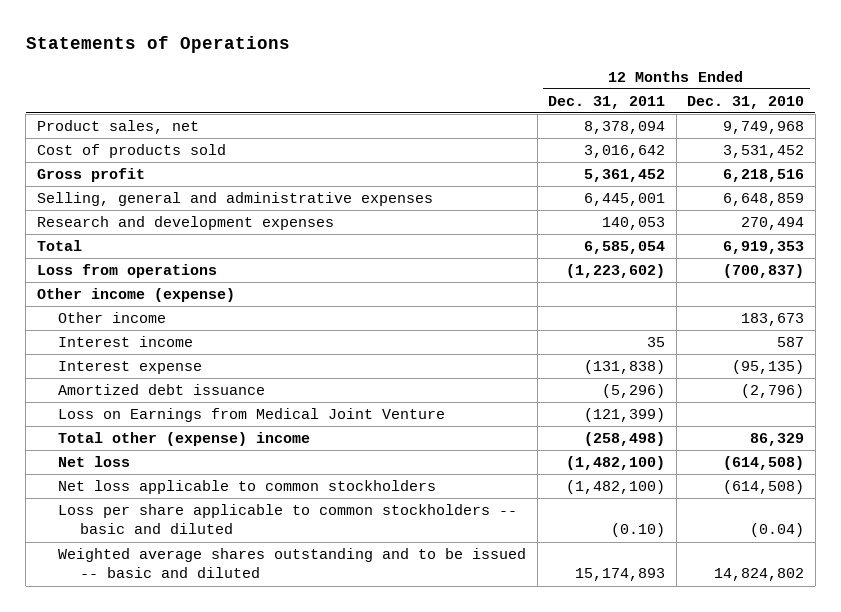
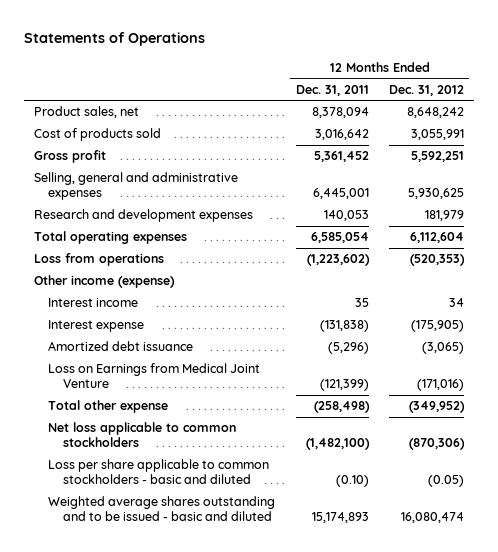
- | 12 Months Ended Dec. 31, 2011 | 12 Months Ended Dec. 31, 2010
+ | 12 Months Ended Dec. 31, 2011 | 12 Months Ended Dec. 31, 2012
- Total | 6,585,054 | 6,919,353
+ Total operating expenses | 6,585,054 | 6,112,604
- Other income | | 183,673
- Total other (expense) income | (258,498) | 86,329
- Net loss | (1,482,100) | (614,508)
+ Total other expense | (258,498) | (349,952)
- Loss per share applicable to common stockholders -- basic and diluted | (0.10) | (0.04)
- Weighted average shares outstanding and to be issued -- basic and diluted | 15,174,893 | 14,824,802
+ Loss per share applicable to common stockholders - basic and diluted | (0.10) | (0.05)
+ Weighted average shares outstanding and to be issued - basic and diluted | 15,174,893 | 16,080,474

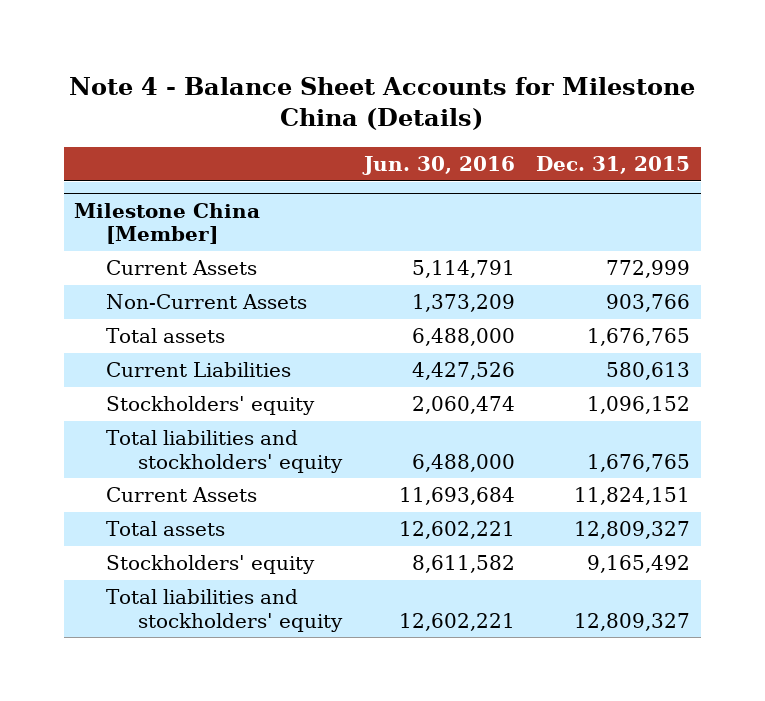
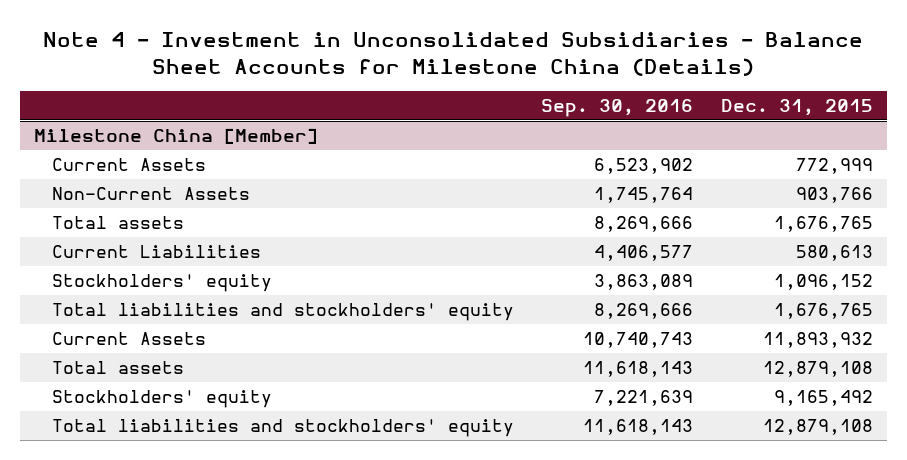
- Note 4 - Balance Sheet Accounts for Milestone China (Details)
+ Note 4 - Investment in Unconsolidated Subsidiaries - Balance Sheet Accounts for Milestone China (Details)
- | Jun. 30, 2016 | Dec. 31, 2015
+ | Sep. 30, 2016 | Dec. 31, 2015
@ Milestone China [Member]
- Current Assets | 11,693,684 | 11,824,151
- Total assets | 12,602,221 | 12,809,327
+ Current Assets | 10,740,743 | 11,893,932
+ Total assets | 11,618,143 | 12,879,108
- Total liabilities and stockholders' equity | 12,602,221 | 12,809,327
+ Total liabilities and stockholders' equity | 11,618,143 | 12,879,108

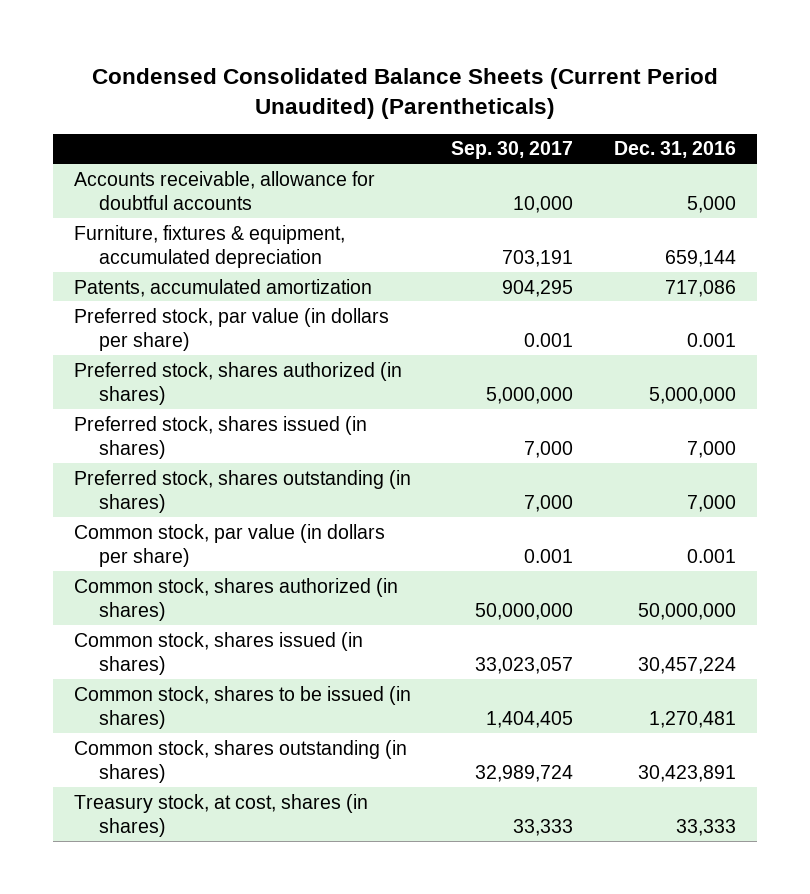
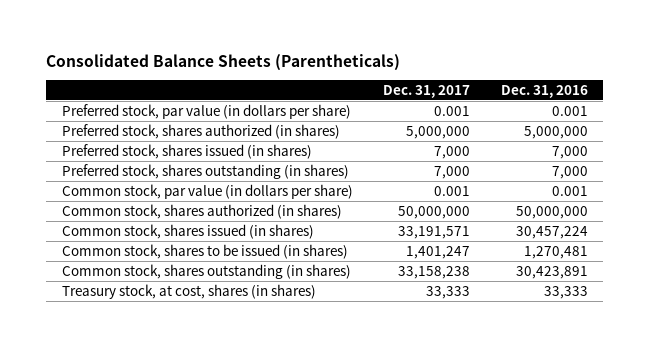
- Condensed Consolidated Balance Sheets (Current Period Unaudited) (Parentheticals)
+ Consolidated Balance Sheets (Parentheticals)
- | Sep. 30, 2017 | Dec. 31, 2016
+ | Dec. 31, 2017 | Dec. 31, 2016
- Accounts receivable, allowance for doubtful accounts | 10,000 | 5,000
- Furniture, fixtures & equipment, accumulated depreciation | 703,191 | 659,144
- Patents, accumulated amortization | 904,295 | 717,086

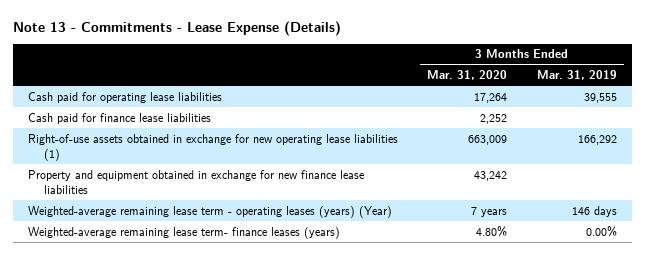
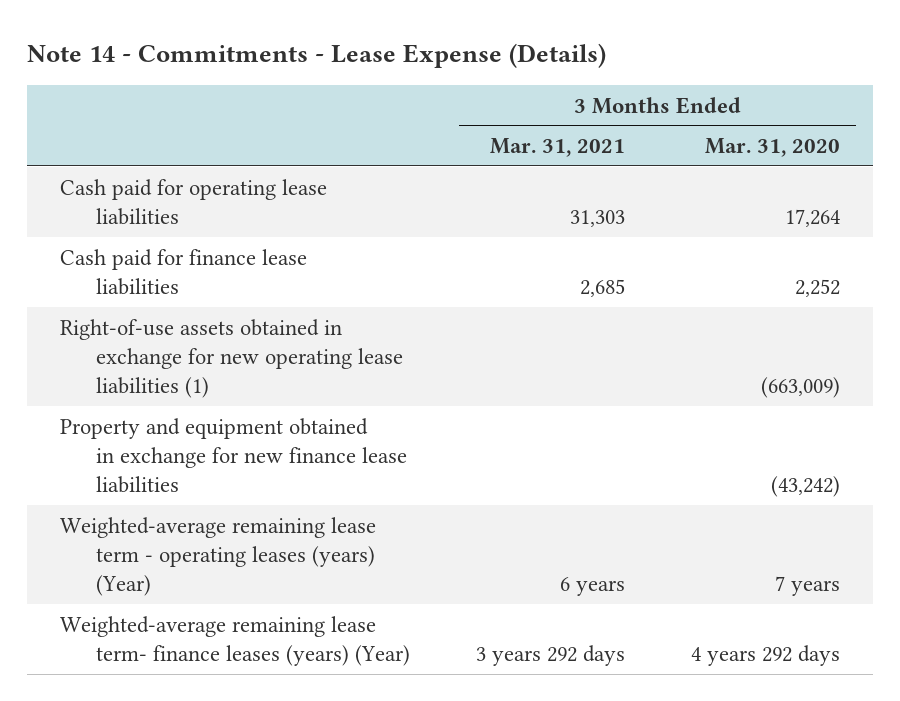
- Note 13 - Commitments - Lease Expense (Details)
+ Note 14 - Commitments - Lease Expense (Details)
- | 3 Months Ended Mar. 31, 2020 | 3 Months Ended Mar. 31, 2019
+ | 3 Months Ended Mar. 31, 2021 | 3 Months Ended Mar. 31, 2020
- Right-of-use assets obtained in exchange for new operating lease liabilities (1) | 663,009 | 166,292
- Property and equipment obtained in exchange for new finance lease liabilities | 43,242 |
+ Right-of-use assets obtained in exchange for new operating lease liabilities (1) | | (663,009)
+ Property and equipment obtained in exchange for new finance lease liabilities | | (43,242)
- Weighted-average remaining lease term- finance leases (years) | 4.80% | 0.00%
+ Weighted-average remaining lease term- finance leases (years) (Year) | 3 years 292 days | 4 years 292 days

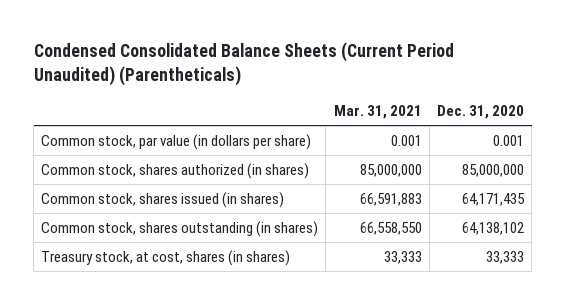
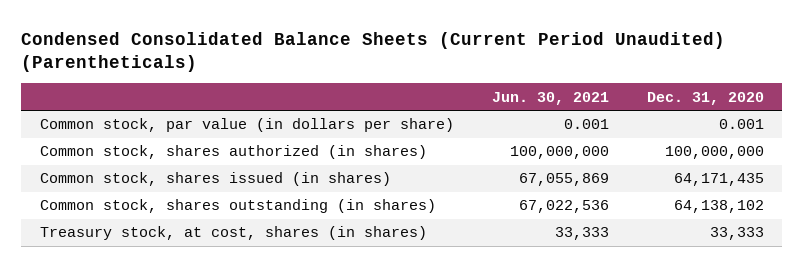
- | Mar. 31, 2021 | Dec. 31, 2020
+ | Jun. 30, 2021 | Dec. 31, 2020
- Common stock, shares authorized (in shares) | 85,000,000 | 85,000,000
+ Common stock, shares authorized (in shares) | 100,000,000 | 100,000,000

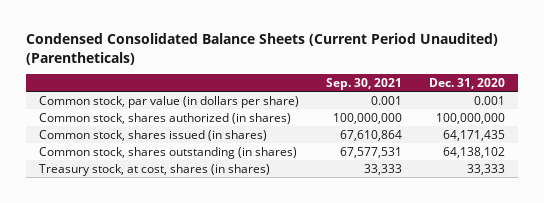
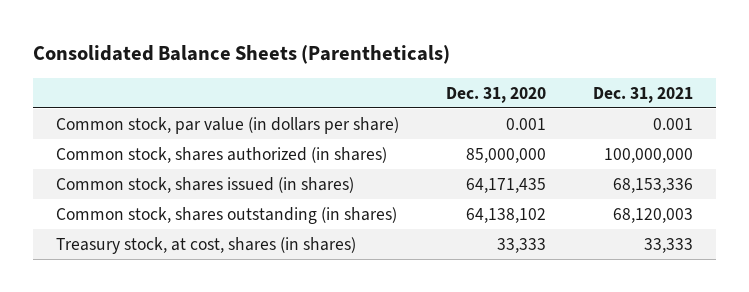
- Condensed Consolidated Balance Sheets (Current Period Unaudited) (Parentheticals)
+ Consolidated Balance Sheets (Parentheticals)
- | Sep. 30, 2021 | Dec. 31, 2020
+ | Dec. 31, 2020 | Dec. 31, 2021
- Common stock, shares authorized (in shares) | 100,000,000 | 100,000,000
+ Common stock, shares authorized (in shares) | 85,000,000 | 100,000,000

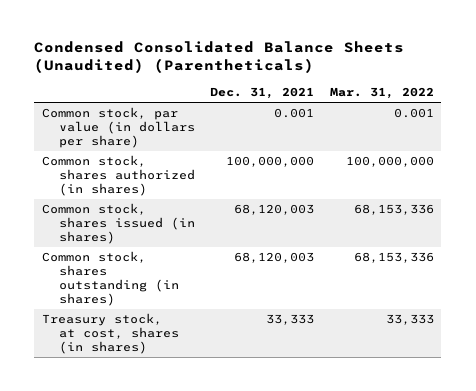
- Consolidated Balance Sheets (Parentheticals)
+ Condensed Consolidated Balance Sheets (Unaudited) (Parentheticals)
- | Dec. 31, 2020 | Dec. 31, 2021
+ | Dec. 31, 2021 | Mar. 31, 2022
- Common stock, shares issued (in shares) | 64,171,435 | 68,153,336
+ Common stock, shares issued (in shares) | 68,120,003 | 68,153,336

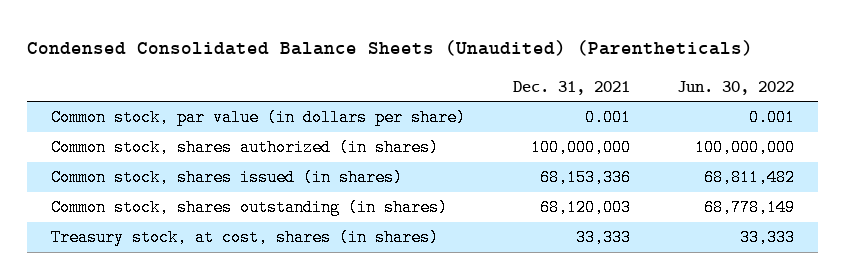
- | Dec. 31, 2021 | Mar. 31, 2022
+ | Dec. 31, 2021 | Jun. 30, 2022
- Common stock, shares issued (in shares) | 68,120,003 | 68,153,336
+ Common stock, shares issued (in shares) | 68,153,336 | 68,811,482

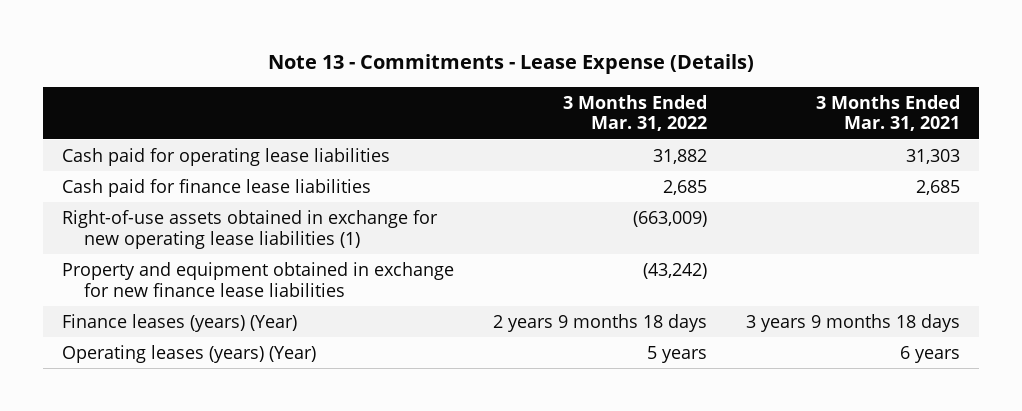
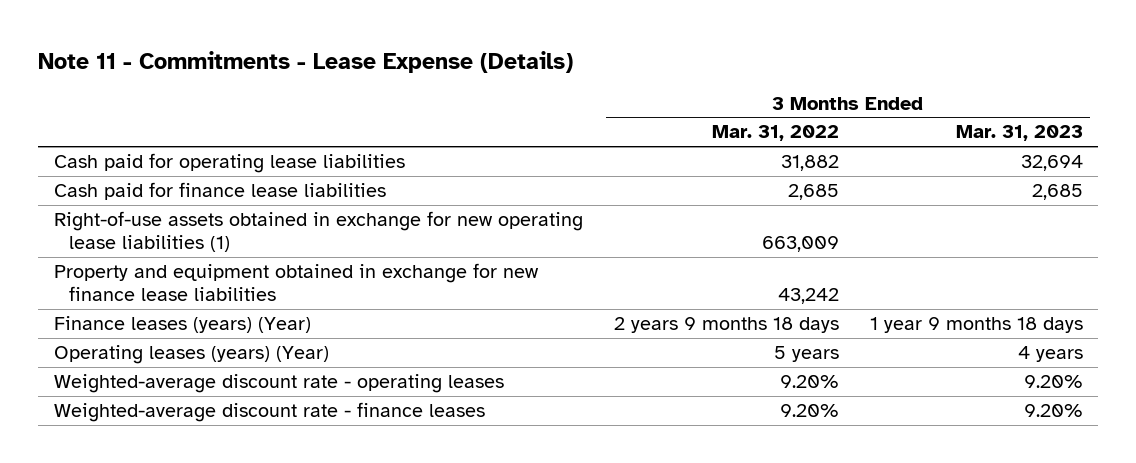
- Note 13 - Commitments - Lease Expense (Details)
+ Note 11 - Commitments - Lease Expense (Details)
- | 3 Months Ended Mar. 31, 2022 | 3 Months Ended Mar. 31, 2021
+ | 3 Months Ended Mar. 31, 2022 | 3 Months Ended Mar. 31, 2023
- Right-of-use assets obtained in exchange for new operating lease liabilities (1) | (663,009) |
- Property and equipment obtained in exchange for new finance lease liabilities | (43,242) |
+ Right-of-use assets obtained in exchange for new operating lease liabilities (1) | 663,009 |
+ Property and equipment obtained in exchange for new finance lease liabilities | 43,242 |
+ Weighted-average discount rate - operating leases | 9.20% | 9.20%
+ Weighted-average discount rate - finance leases | 9.20% | 9.20%

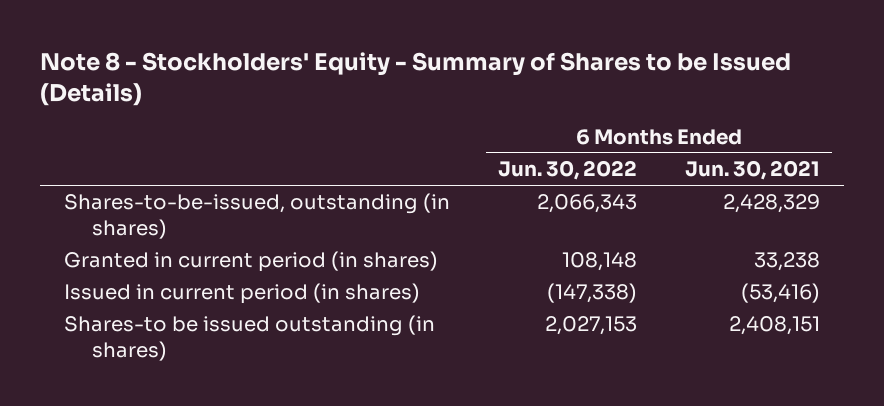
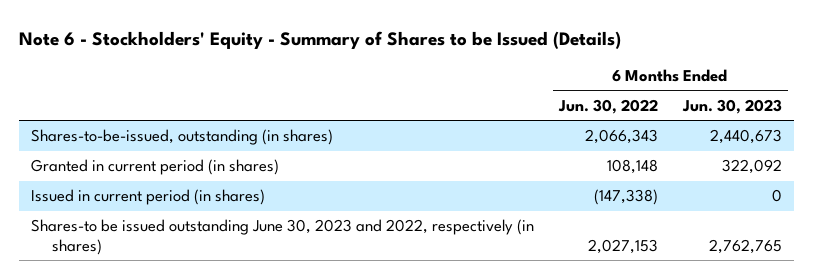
- Note 8 - Stockholders' Equity - Summary of Shares to be Issued (Details)
+ Note 6 - Stockholders' Equity - Summary of Shares to be Issued (Details)
- | 6 Months Ended Jun. 30, 2022 | 6 Months Ended Jun. 30, 2021
+ | 6 Months Ended Jun. 30, 2022 | 6 Months Ended Jun. 30, 2023
- Shares-to be issued outstanding (in shares) | 2,027,153 | 2,408,151
+ Shares-to be issued outstanding June 30, 2023 and 2022, respectively (in shares) | 2,027,153 | 2,762,765

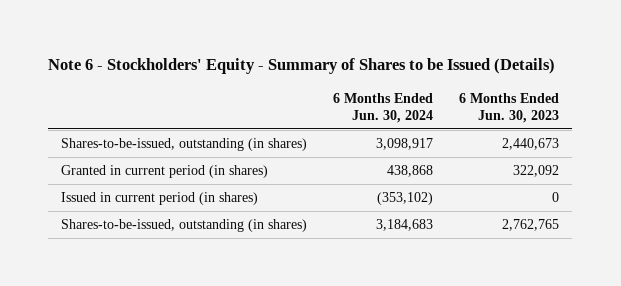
- | 6 Months Ended Jun. 30, 2022 | 6 Months Ended Jun. 30, 2023
+ | 6 Months Ended Jun. 30, 2024 | 6 Months Ended Jun. 30, 2023
- Shares-to be issued outstanding June 30, 2023 and 2022, respectively (in shares) | 2,027,153 | 2,762,765
+ Shares-to-be-issued, outstanding (in shares) | 3,184,683 | 2,762,765

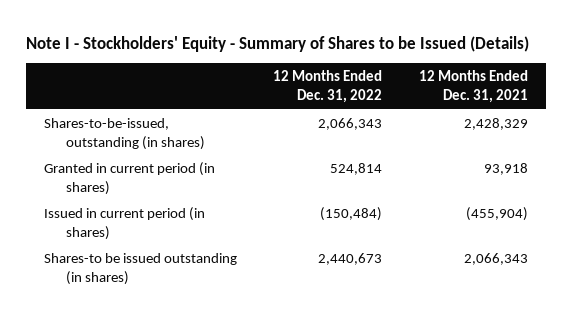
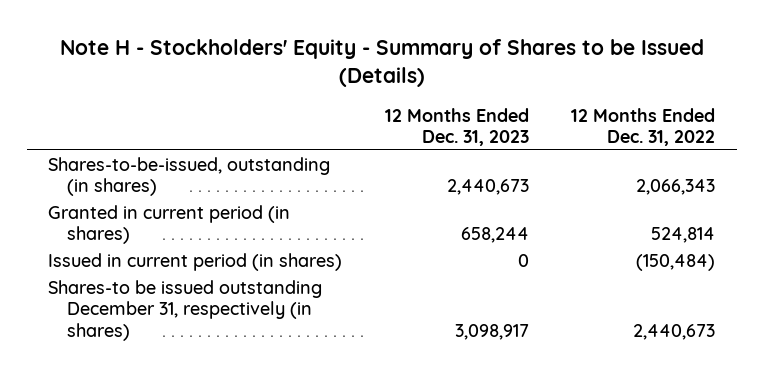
- Note I - Stockholders' Equity - Summary of Shares to be Issued (Details)
+ Note H - Stockholders' Equity - Summary of Shares to be Issued (Details)
- | 12 Months Ended Dec. 31, 2022 | 12 Months Ended Dec. 31, 2021
+ | 12 Months Ended Dec. 31, 2023 | 12 Months Ended Dec. 31, 2022
- Shares-to be issued outstanding (in shares) | 2,440,673 | 2,066,343
+ Shares-to be issued outstanding December 31, respectively (in shares) | 3,098,917 | 2,440,673

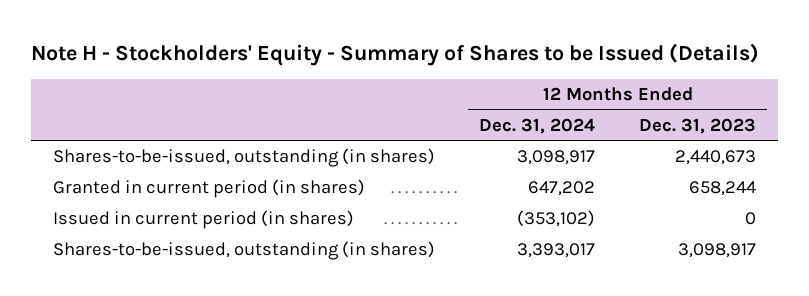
- | 12 Months Ended Dec. 31, 2023 | 12 Months Ended Dec. 31, 2022
+ | 12 Months Ended Dec. 31, 2024 | 12 Months Ended Dec. 31, 2023
- Shares-to be issued outstanding December 31, respectively (in shares) | 3,098,917 | 2,440,673
+ Shares-to-be-issued, outstanding (in shares) | 3,393,017 | 3,098,917

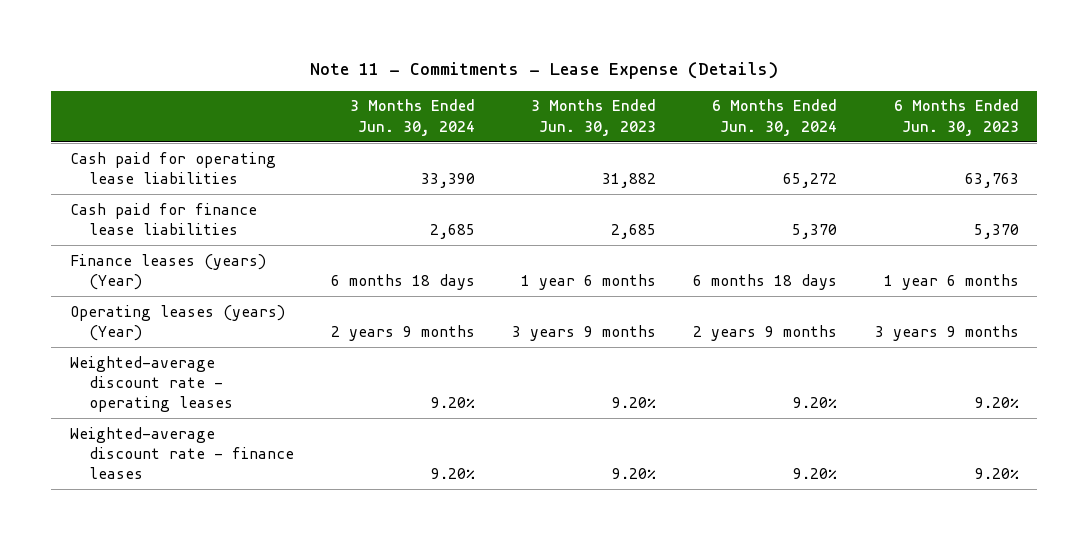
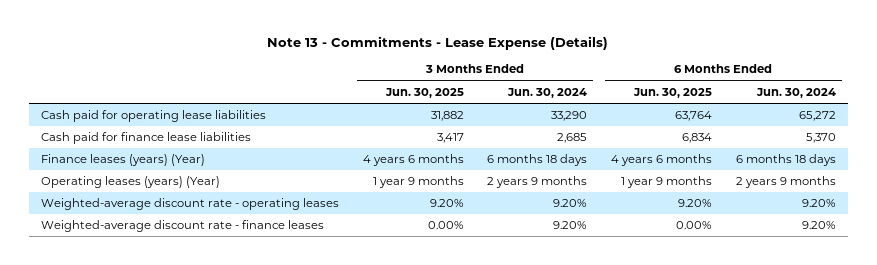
- Note 11 - Commitments - Lease Expense (Details)
+ Note 13 - Commitments - Lease Expense (Details)
- | 3 Months Ended Jun. 30, 2024 | 3 Months Ended Jun. 30, 2023 | 6 Months Ended Jun. 30, 2024 | 6 Months Ended Jun. 30, 2023
+ | 3 Months Ended Jun. 30, 2025 | 3 Months Ended Jun. 30, 2024 | 6 Months Ended Jun. 30, 2025 | 6 Months Ended Jun. 30, 2024
- Cash paid for operating lease liabilities | 33,390 | 31,882 | 65,272 | 63,763
+ Cash paid for operating lease liabilities | 31,882 | 33,290 | 63,764 | 65,272

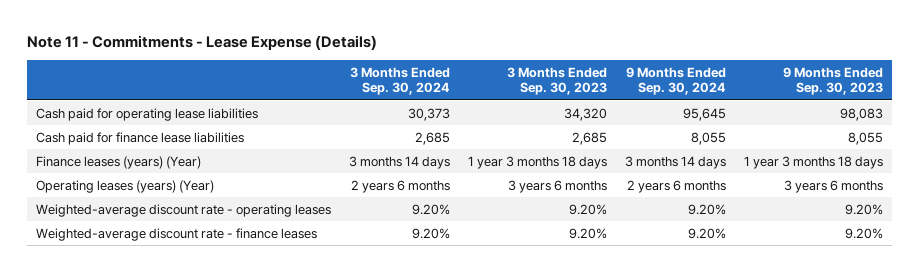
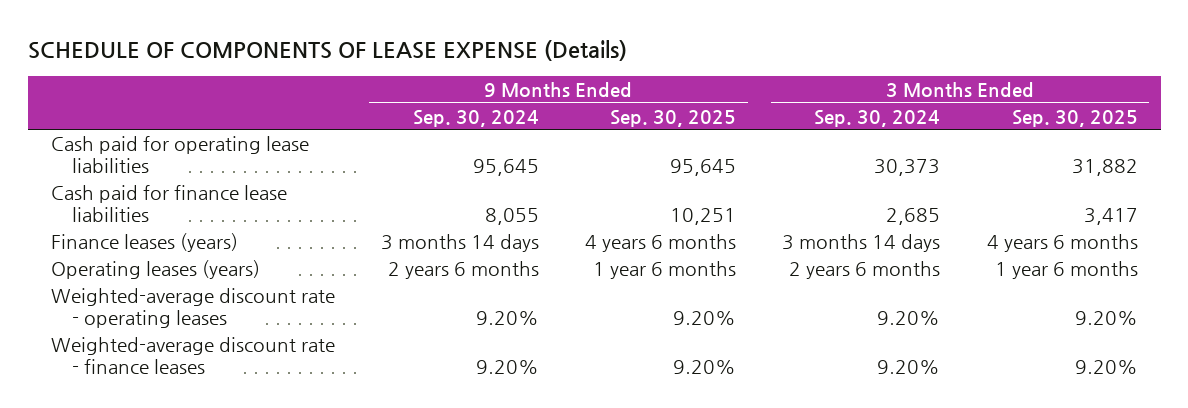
- Note 11 - Commitments - Lease Expense (Details)
+ SCHEDULE OF COMPONENTS OF LEASE EXPENSE (Details)
- | 3 Months Ended Sep. 30, 2024 | 3 Months Ended Sep. 30, 2023 | 9 Months Ended Sep. 30, 2024 | 9 Months Ended Sep. 30, 2023
+ | 9 Months Ended Sep. 30, 2024 | 9 Months Ended Sep. 30, 2025 | 3 Months Ended Sep. 30, 2024 | 3 Months Ended Sep. 30, 2025
- Finance leases (years) (Year) | 3 months 14 days | 1 year 3 months 18 days | 3 months 14 days | 1 year 3 months 18 days
- Operating leases (years) (Year) | 2 years 6 months | 3 years 6 months | 2 years 6 months | 3 years 6 months
+ Finance leases (years) | 3 months 14 days | 4 years 6 months | 3 months 14 days | 4 years 6 months
+ Operating leases (years) | 2 years 6 months | 1 year 6 months | 2 years 6 months | 1 year 6 months

